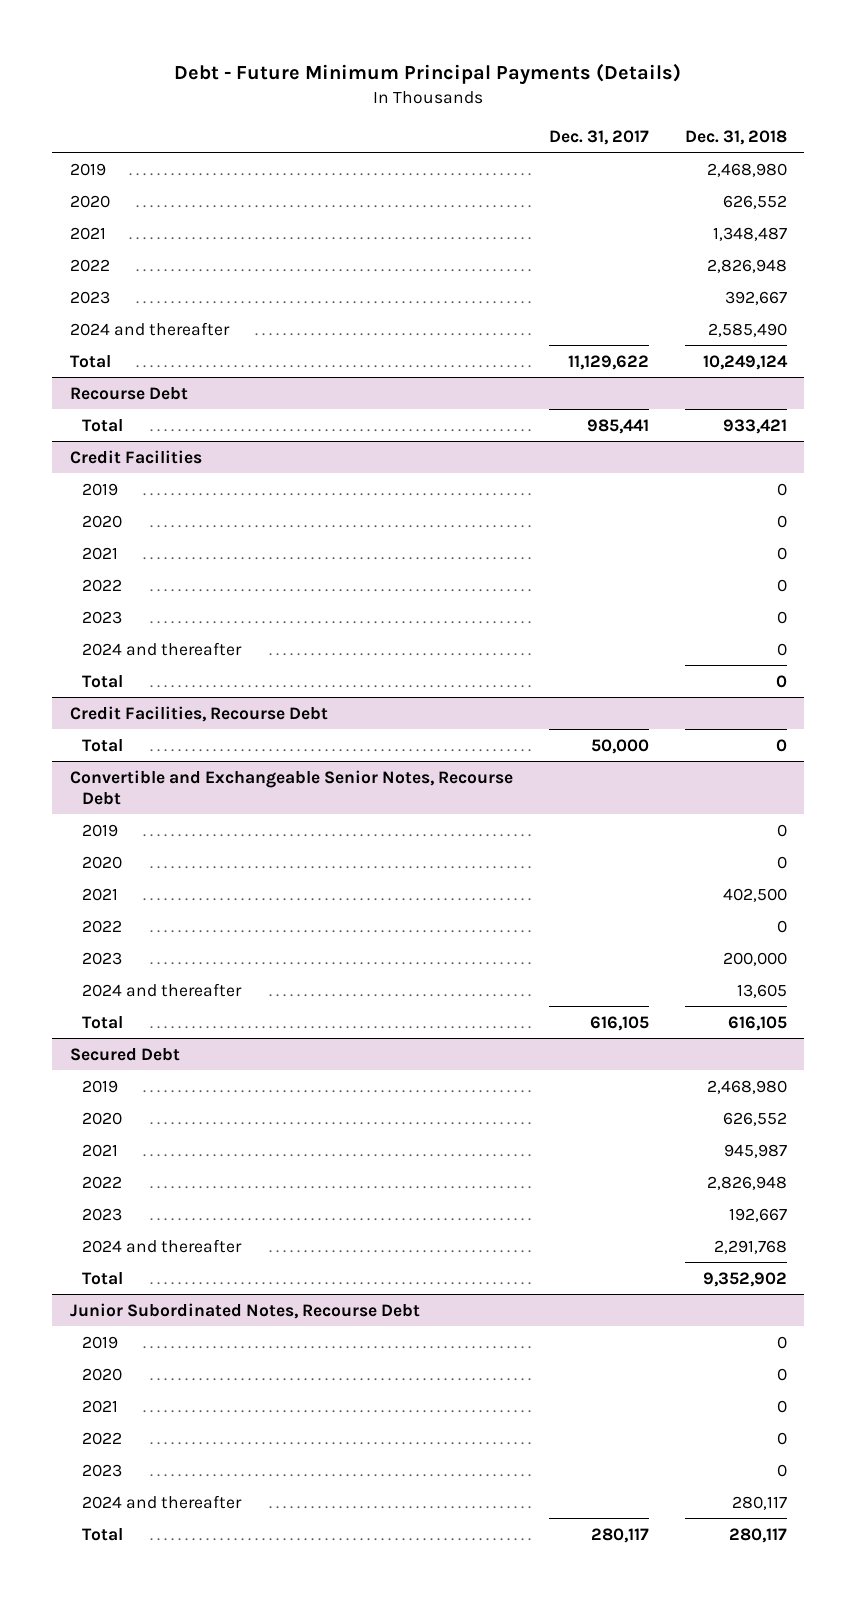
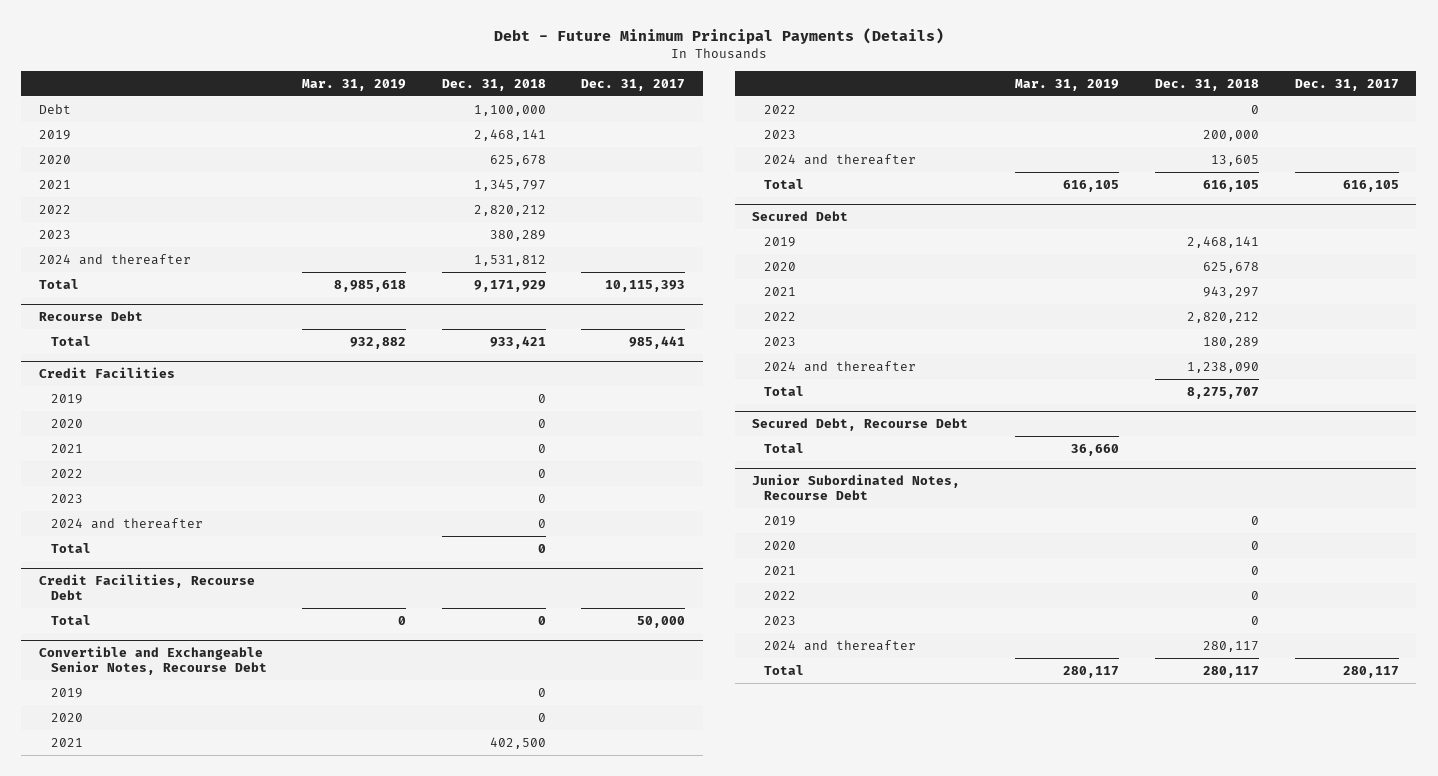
- | Dec. 31, 2017 | Dec. 31, 2018
+ | Mar. 31, 2019 | Dec. 31, 2018 | Dec. 31, 2017
- 2019 | | 2,468,980
- 2020 | | 626,552
- 2021 | | 1,348,487
- 2022 | | 2,826,948
- 2023 | | 392,667
- 2024 and thereafter | | 2,585,490
- Total | 11,129,622 | 10,249,124
+ Debt | | 1,100,000 |
+ 2019 | | 2,468,141 |
+ 2020 | | 625,678 |
+ 2021 | | 1,345,797 |
+ 2022 | | 2,820,212 |
+ 2023 | | 380,289 |
+ 2024 and thereafter | | 1,531,812 |
+ Total | 8,985,618 | 9,171,929 | 10,115,393
@ Secured Debt
- 2019 | | 2,468,980
- 2020 | | 626,552
- 2021 | | 945,987
- 2022 | | 2,826,948
- 2023 | | 192,667
- 2024 and thereafter | | 2,291,768
- Total | | 9,352,902
+ 2019 | | 2,468,141 |
+ 2020 | | 625,678 |
+ 2021 | | 943,297 |
+ 2022 | | 2,820,212 |
+ 2023 | | 180,289 |
+ 2024 and thereafter | | 1,238,090 |
+ Total | | 8,275,707 |
+ Secured Debt, Recourse Debt
+ Total | 36,660 | |

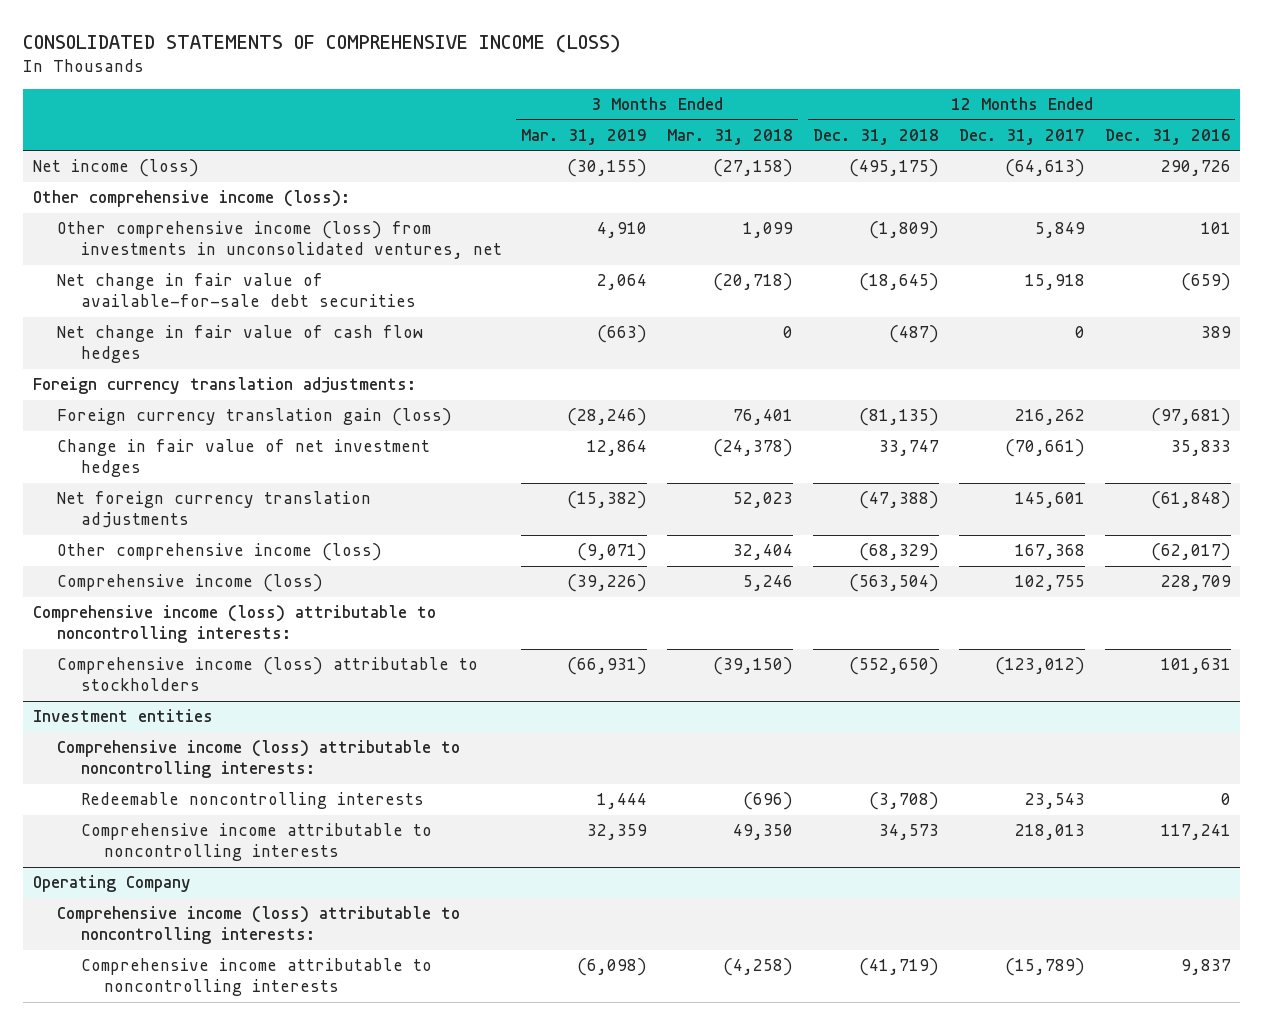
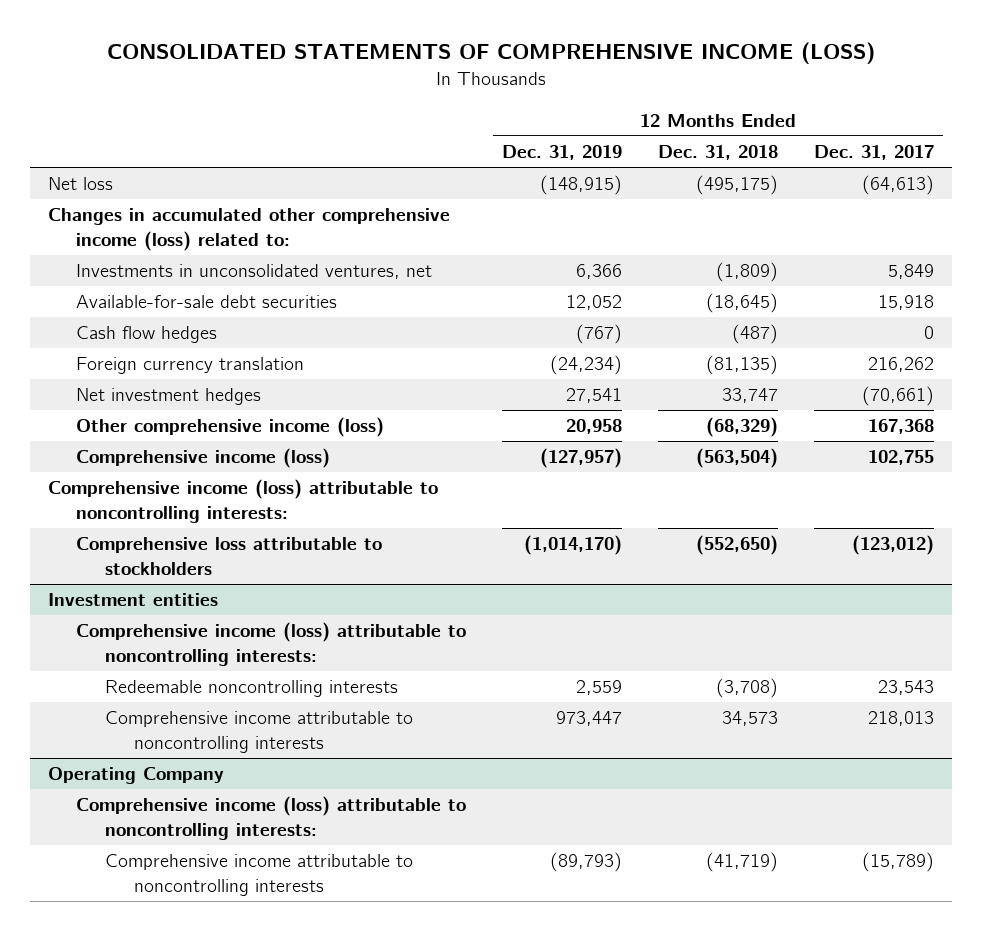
- | 3 Months Ended Mar. 31, 2019 | 3 Months Ended Mar. 31, 2018 | 12 Months Ended Dec. 31, 2018 | 12 Months Ended Dec. 31, 2017 | 12 Months Ended Dec. 31, 2016
+ | 12 Months Ended Dec. 31, 2019 | 12 Months Ended Dec. 31, 2018 | 12 Months Ended Dec. 31, 2017
- Net income (loss) | (30,155) | (27,158) | (495,175) | (64,613) | 290,726
- Other comprehensive income (loss):
- Other comprehensive income (loss) from investments in unconsolidated ventures, net | 4,910 | 1,099 | (1,809) | 5,849 | 101
- Net change in fair value of available-for-sale debt securities | 2,064 | (20,718) | (18,645) | 15,918 | (659)
- Net change in fair value of cash flow hedges | (663) | 0 | (487) | 0 | 389
- Foreign currency translation adjustments:
- Foreign currency translation gain (loss) | (28,246) | 76,401 | (81,135) | 216,262 | (97,681)
- Change in fair value of net investment hedges | 12,864 | (24,378) | 33,747 | (70,661) | 35,833
- Net foreign currency translation adjustments | (15,382) | 52,023 | (47,388) | 145,601 | (61,848)
+ Net loss | (148,915) | (495,175) | (64,613)
+ Changes in accumulated other comprehensive income (loss) related to:
+ Investments in unconsolidated ventures, net | 6,366 | (1,809) | 5,849
+ Available-for-sale debt securities | 12,052 | (18,645) | 15,918
+ Cash flow hedges | (767) | (487) | 0
+ Foreign currency translation | (24,234) | (81,135) | 216,262
+ Net investment hedges | 27,541 | 33,747 | (70,661)
- Comprehensive income (loss) attributable to stockholders | (66,931) | (39,150) | (552,650) | (123,012) | 101,631
+ Comprehensive loss attributable to stockholders | (1,014,170) | (552,650) | (123,012)

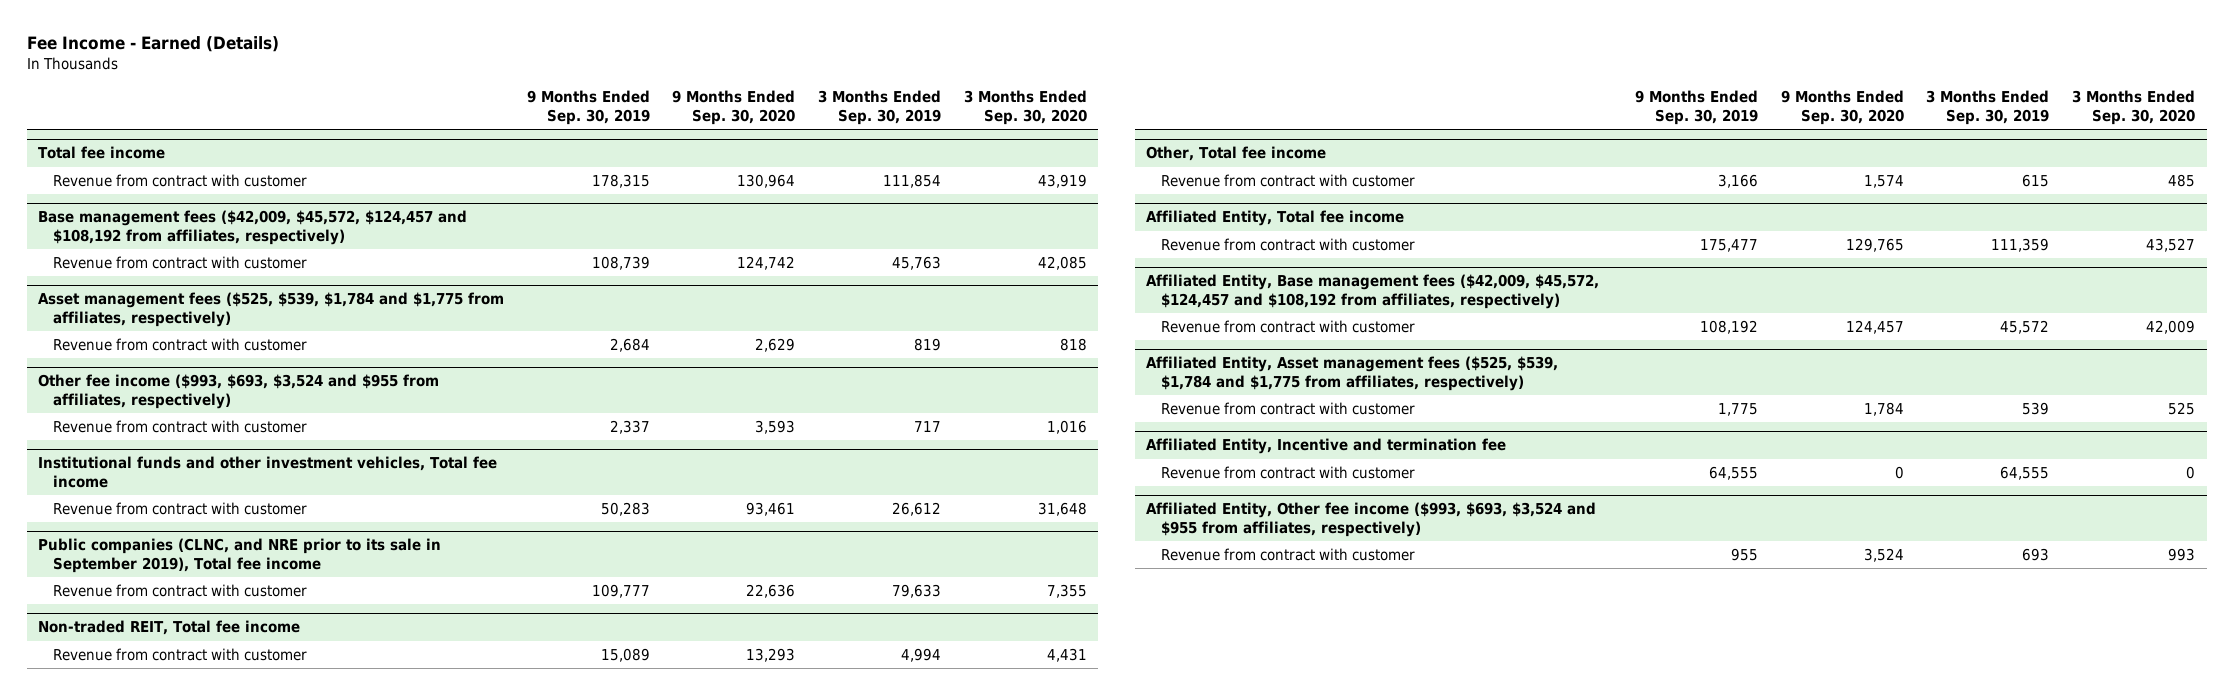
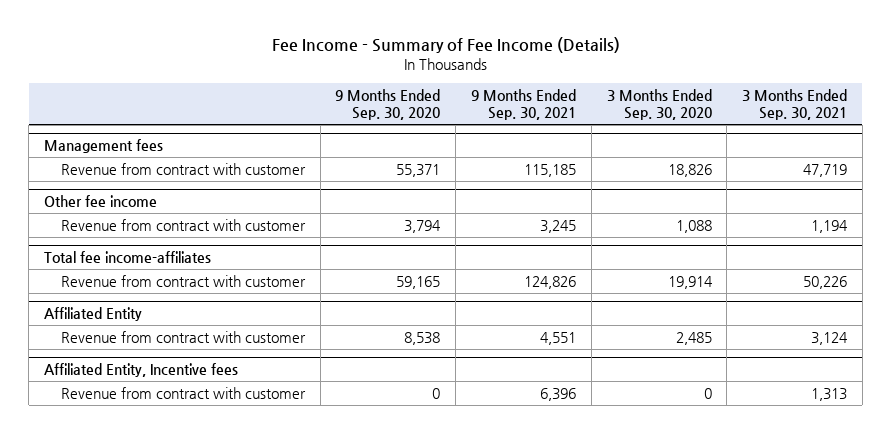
- Fee Income - Earned (Details)
+ Fee Income - Summary of Fee Income (Details)
- | 9 Months Ended Sep. 30, 2019 | 9 Months Ended Sep. 30, 2020 | 3 Months Ended Sep. 30, 2019 | 3 Months Ended Sep. 30, 2020
+ | 9 Months Ended Sep. 30, 2020 | 9 Months Ended Sep. 30, 2021 | 3 Months Ended Sep. 30, 2020 | 3 Months Ended Sep. 30, 2021
- Total fee income
- Revenue from contract with customer | 178,315 | 130,964 | 111,854 | 43,919
- Base management fees ($42,009, $45,572, $124,457 and $108,192 from affiliates, respectively)
- Revenue from contract with customer | 108,739 | 124,742 | 45,763 | 42,085
- Asset management fees ($525, $539, $1,784 and $1,775 from affiliates, respectively)
- Revenue from contract with customer | 2,684 | 2,629 | 819 | 818
- Other fee income ($993, $693, $3,524 and $955 from affiliates, respectively)
- Revenue from contract with customer | 2,337 | 3,593 | 717 | 1,016
- Institutional funds and other investment vehicles, Total fee income
- Revenue from contract with customer | 50,283 | 93,461 | 26,612 | 31,648
- Public companies (CLNC, and NRE prior to its sale in September 2019), Total fee income
- Revenue from contract with customer | 109,777 | 22,636 | 79,633 | 7,355
- Non-traded REIT, Total fee income
- Revenue from contract with customer | 15,089 | 13,293 | 4,994 | 4,431
- Other, Total fee income
- Revenue from contract with customer | 3,166 | 1,574 | 615 | 485
- Affiliated Entity, Total fee income
- Revenue from contract with customer | 175,477 | 129,765 | 111,359 | 43,527
- Affiliated Entity, Base management fees ($42,009, $45,572, $124,457 and $108,192 from affiliates, respectively)
- Revenue from contract with customer | 108,192 | 124,457 | 45,572 | 42,009
- Affiliated Entity, Asset management fees ($525, $539, $1,784 and $1,775 from affiliates, respectively)
- Revenue from contract with customer | 1,775 | 1,784 | 539 | 525
- Affiliated Entity, Incentive and termination fee
+ Management fees
+ Revenue from contract with customer | 55,371 | 115,185 | 18,826 | 47,719
+ Other fee income
+ Revenue from contract with customer | 3,794 | 3,245 | 1,088 | 1,194
+ Total fee income-affiliates
+ Revenue from contract with customer | 59,165 | 124,826 | 19,914 | 50,226
+ Affiliated Entity
+ Revenue from contract with customer | 8,538 | 4,551 | 2,485 | 3,124
+ Affiliated Entity, Incentive fees
- Affiliated Entity, Other fee income ($993, $693, $3,524 and $955 from affiliates, respectively)
- Revenue from contract with customer | 955 | 3,524 | 693 | 993

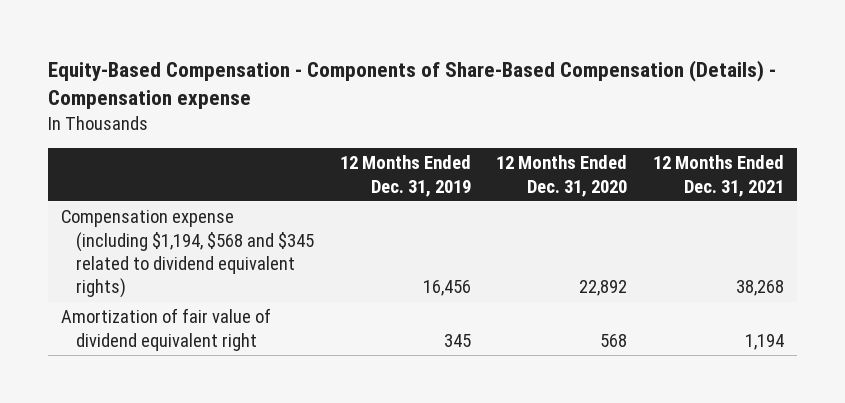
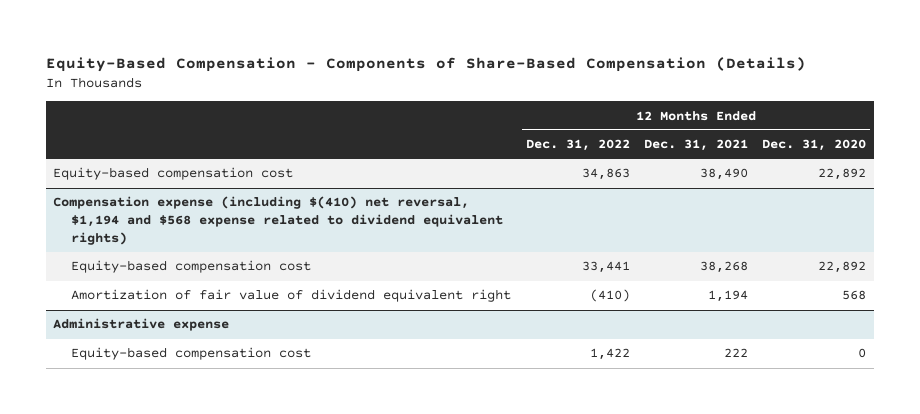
- Equity-Based Compensation - Components of Share-Based Compensation (Details) - Compensation expense
+ Equity-Based Compensation - Components of Share-Based Compensation (Details)
- | 12 Months Ended Dec. 31, 2019 | 12 Months Ended Dec. 31, 2020 | 12 Months Ended Dec. 31, 2021
+ | 12 Months Ended Dec. 31, 2022 | 12 Months Ended Dec. 31, 2021 | 12 Months Ended Dec. 31, 2020
- Compensation expense (including $1,194, $568 and $345 related to dividend equivalent rights) | 16,456 | 22,892 | 38,268
+ Equity-based compensation cost | 34,863 | 38,490 | 22,892
+ Compensation expense (including $(410) net reversal, $1,194 and $568 expense related to dividend equivalent rights)
+ Equity-based compensation cost | 33,441 | 38,268 | 22,892
+ Administrative expense
+ Equity-based compensation cost | 1,422 | 222 | 0

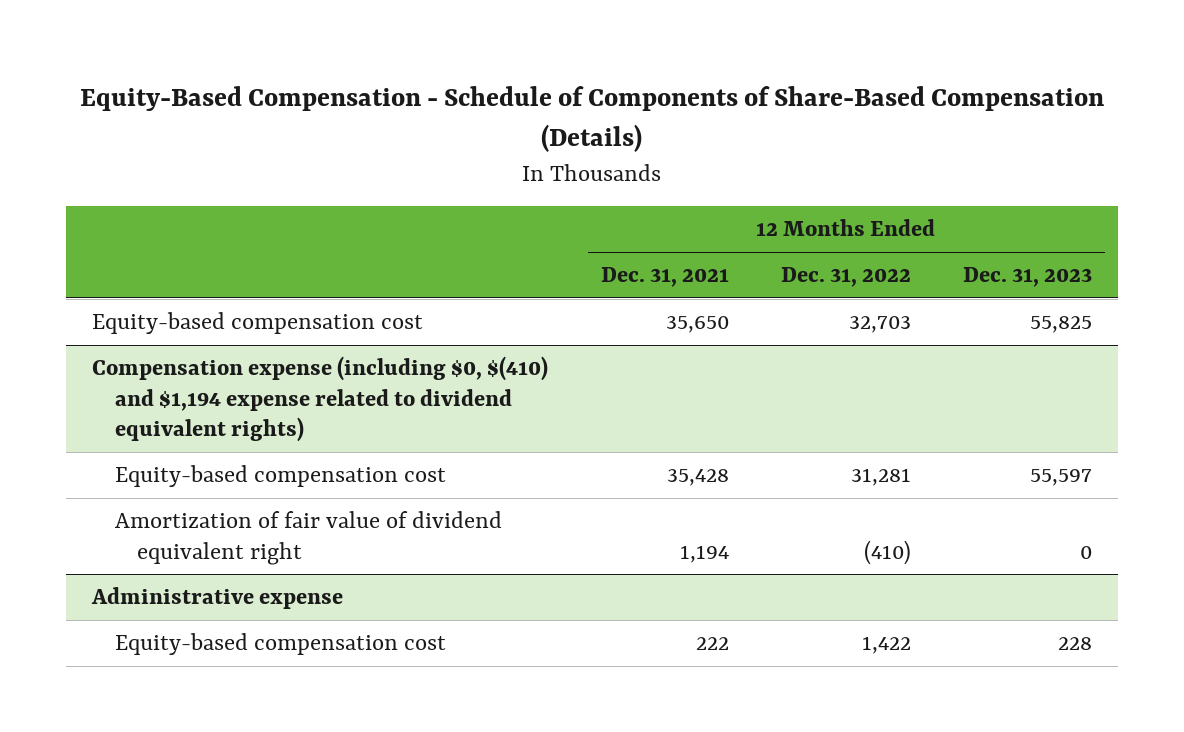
- Equity-Based Compensation - Components of Share-Based Compensation (Details)
+ Equity-Based Compensation - Schedule of Components of Share-Based Compensation (Details)
- | 12 Months Ended Dec. 31, 2022 | 12 Months Ended Dec. 31, 2021 | 12 Months Ended Dec. 31, 2020
+ | 12 Months Ended Dec. 31, 2021 | 12 Months Ended Dec. 31, 2022 | 12 Months Ended Dec. 31, 2023
- Equity-based compensation cost | 34,863 | 38,490 | 22,892
- Compensation expense (including $(410) net reversal, $1,194 and $568 expense related to dividend equivalent rights)
- Equity-based compensation cost | 33,441 | 38,268 | 22,892
+ Equity-based compensation cost | 35,650 | 32,703 | 55,825
+ Compensation expense (including $0, $(410) and $1,194 expense related to dividend equivalent rights)
+ Equity-based compensation cost | 35,428 | 31,281 | 55,597

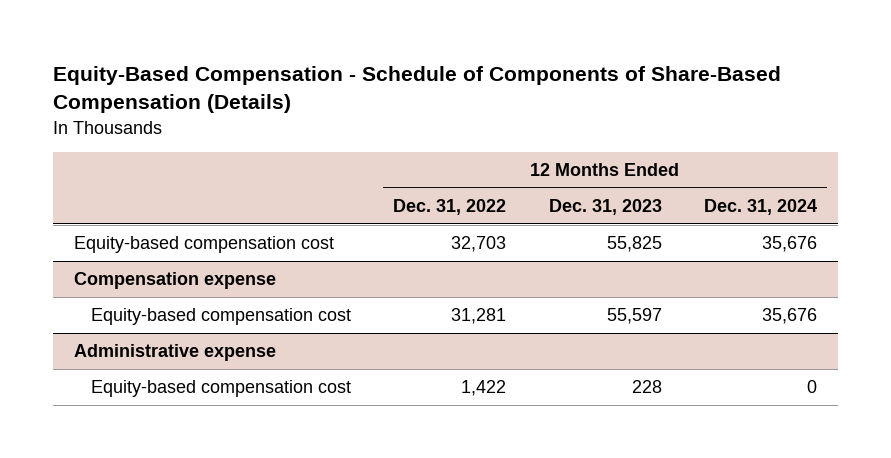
- | 12 Months Ended Dec. 31, 2021 | 12 Months Ended Dec. 31, 2022 | 12 Months Ended Dec. 31, 2023
+ | 12 Months Ended Dec. 31, 2022 | 12 Months Ended Dec. 31, 2023 | 12 Months Ended Dec. 31, 2024
- Compensation expense (including $0, $(410) and $1,194 expense related to dividend equivalent rights)
+ Compensation expense
- Amortization of fair value of dividend equivalent right | 1,194 | (410) | 0

